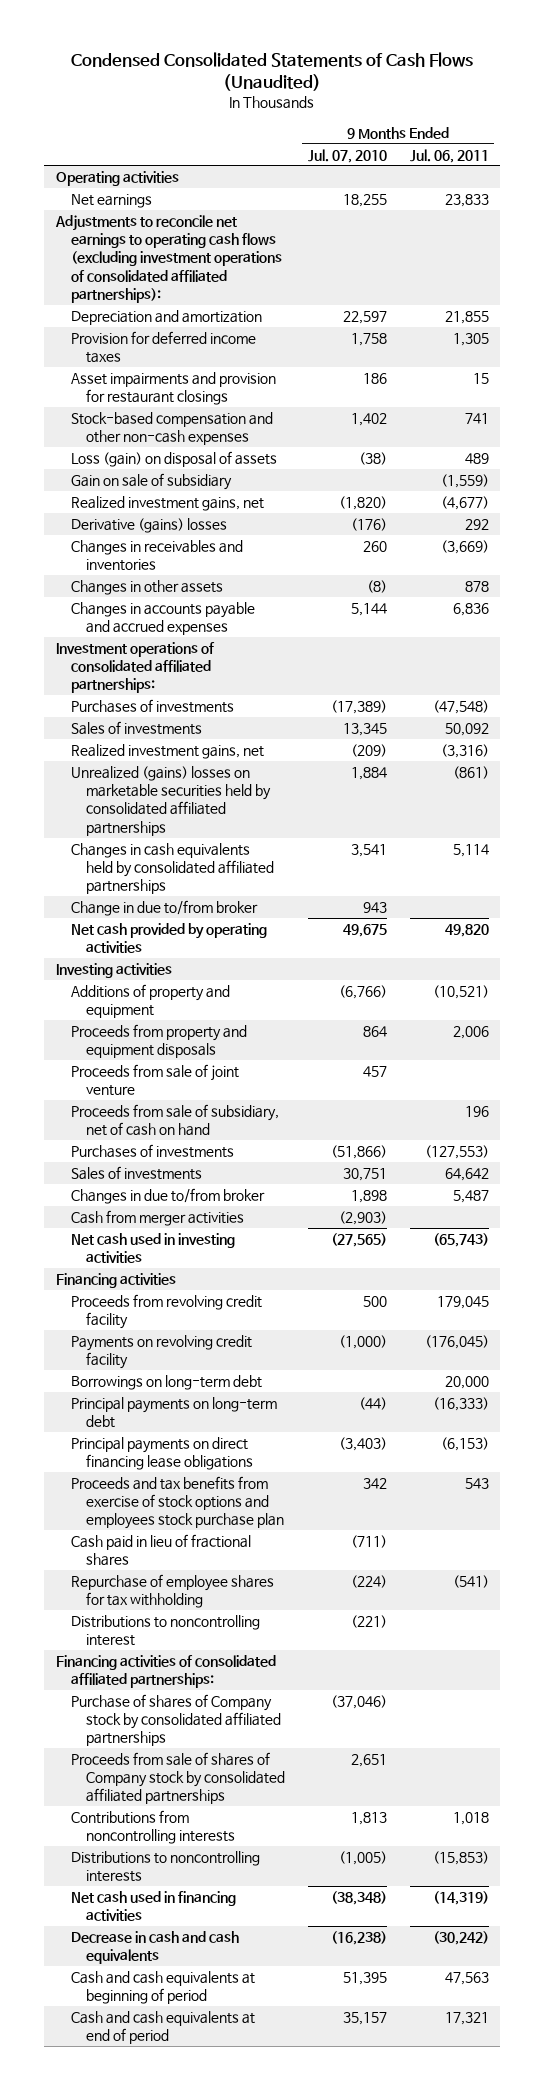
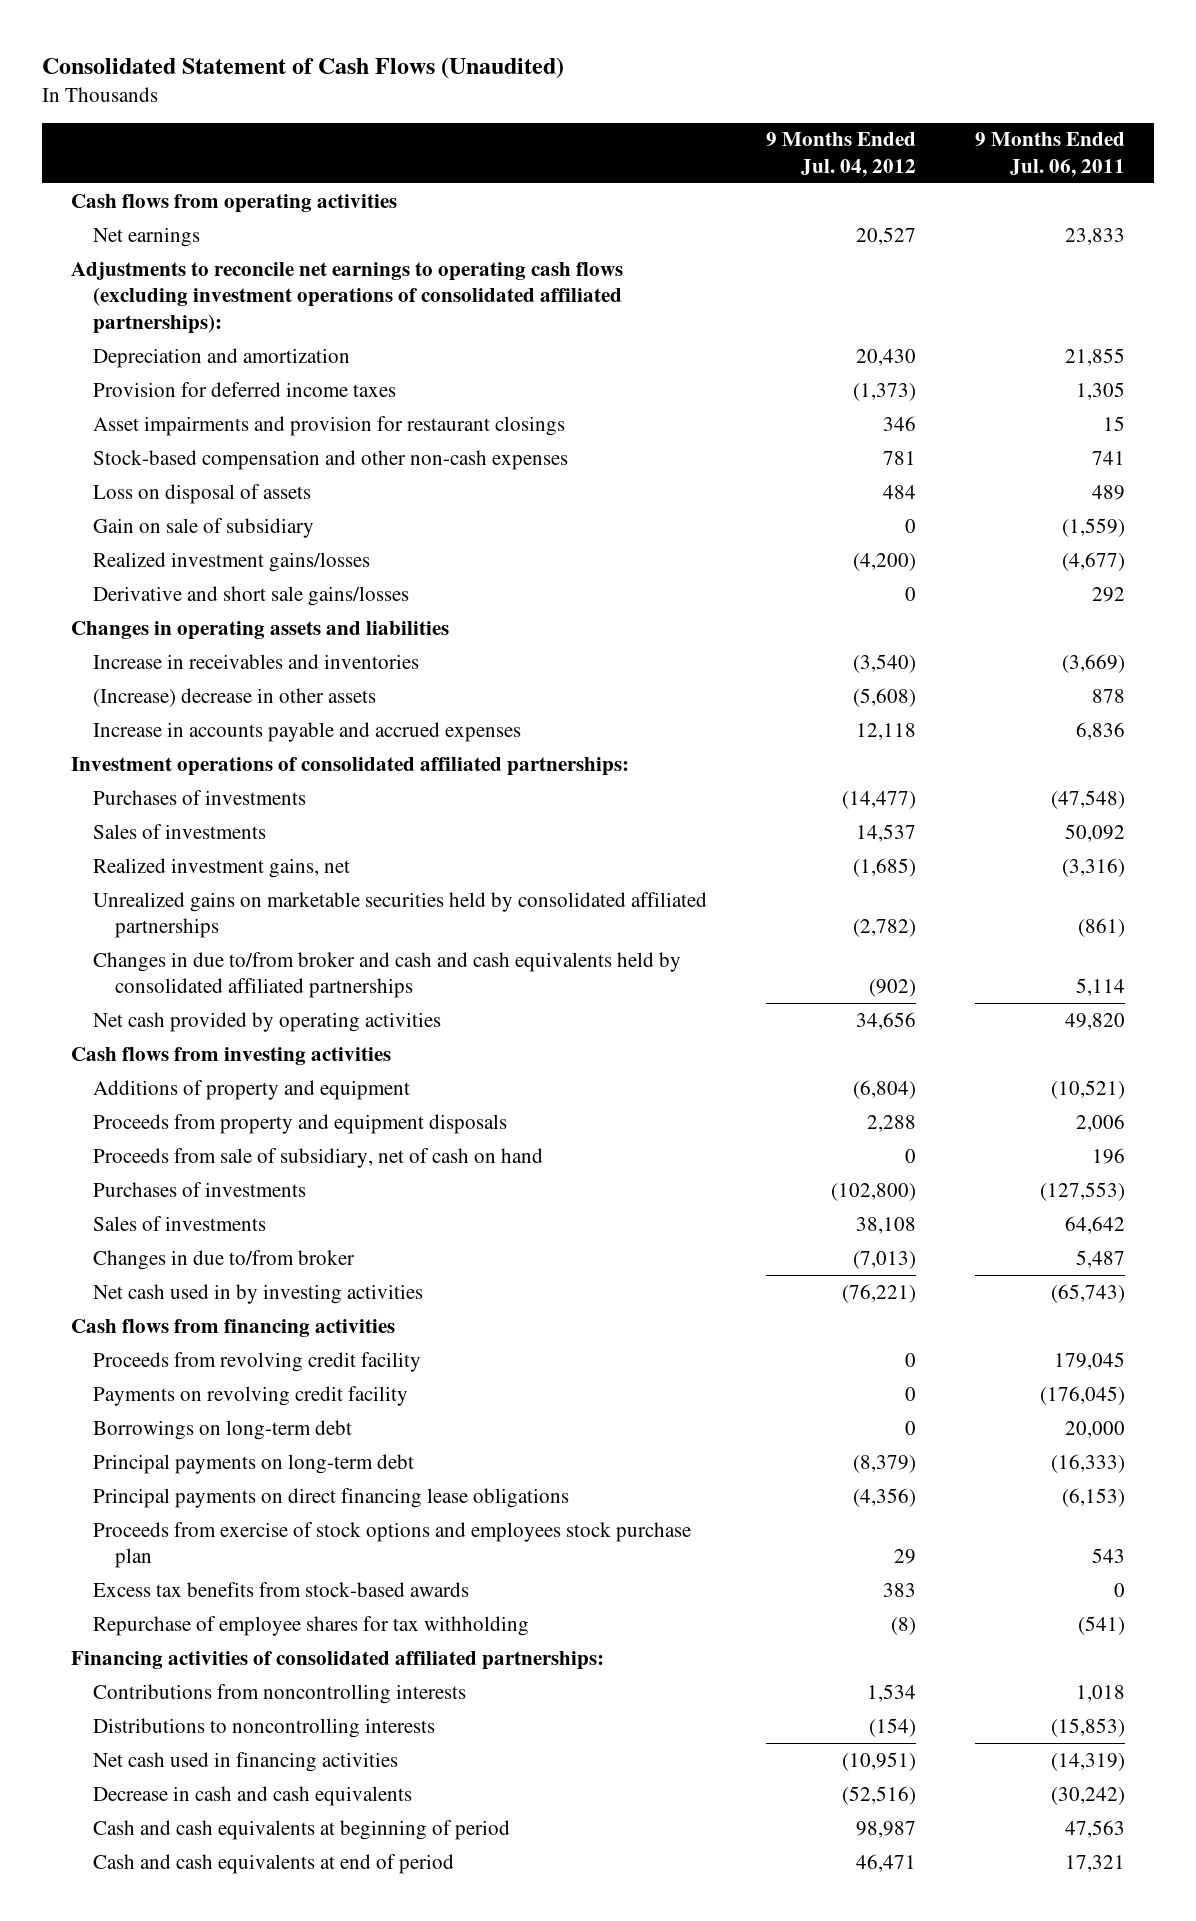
- Condensed Consolidated Statements of Cash Flows (Unaudited)
+ Consolidated Statement of Cash Flows (Unaudited)
- | 9 Months Ended Jul. 07, 2010 | 9 Months Ended Jul. 06, 2011
+ | 9 Months Ended Jul. 04, 2012 | 9 Months Ended Jul. 06, 2011
- Operating activities
+ Cash flows from operating activities
- Loss (gain) on disposal of assets | (38) | 489
+ Loss on disposal of assets | 484 | 489
- Realized investment gains, net | (1,820) | (4,677)
- Derivative (gains) losses | (176) | 292
- Changes in receivables and inventories | 260 | (3,669)
- Changes in other assets | (8) | 878
- Changes in accounts payable and accrued expenses | 5,144 | 6,836
+ Realized investment gains/losses | (4,200) | (4,677)
+ Derivative and short sale gains/losses | 0 | 292
+ Changes in operating assets and liabilities
+ Increase in receivables and inventories | (3,540) | (3,669)
+ (Increase) decrease in other assets | (5,608) | 878
+ Increase in accounts payable and accrued expenses | 12,118 | 6,836
- Unrealized (gains) losses on marketable securities held by consolidated affiliated partnerships | 1,884 | (861)
- Changes in cash equivalents held by consolidated affiliated partnerships | 3,541 | 5,114
- Change in due to/from broker | 943 |
+ Unrealized gains on marketable securities held by consolidated affiliated partnerships | (2,782) | (861)
+ Changes in due to/from broker and cash and cash equivalents held by consolidated affiliated partnerships | (902) | 5,114
- Investing activities
+ Cash flows from investing activities
- Proceeds from sale of joint venture | 457 |
- Cash from merger activities | (2,903) |
- Net cash used in investing activities | (27,565) | (65,743)
- Financing activities
+ Net cash used in by investing activities | (76,221) | (65,743)
+ Cash flows from financing activities
- Proceeds and tax benefits from exercise of stock options and employees stock purchase plan | 342 | 543
- Cash paid in lieu of fractional shares | (711) |
+ Proceeds from exercise of stock options and employees stock purchase plan | 29 | 543
+ Excess tax benefits from stock-based awards | 383 | 0
- Distributions to noncontrolling interest | (221) |
- Purchase of shares of Company stock by consolidated affiliated partnerships | (37,046) |
- Proceeds from sale of shares of Company stock by consolidated affiliated partnerships | 2,651 |

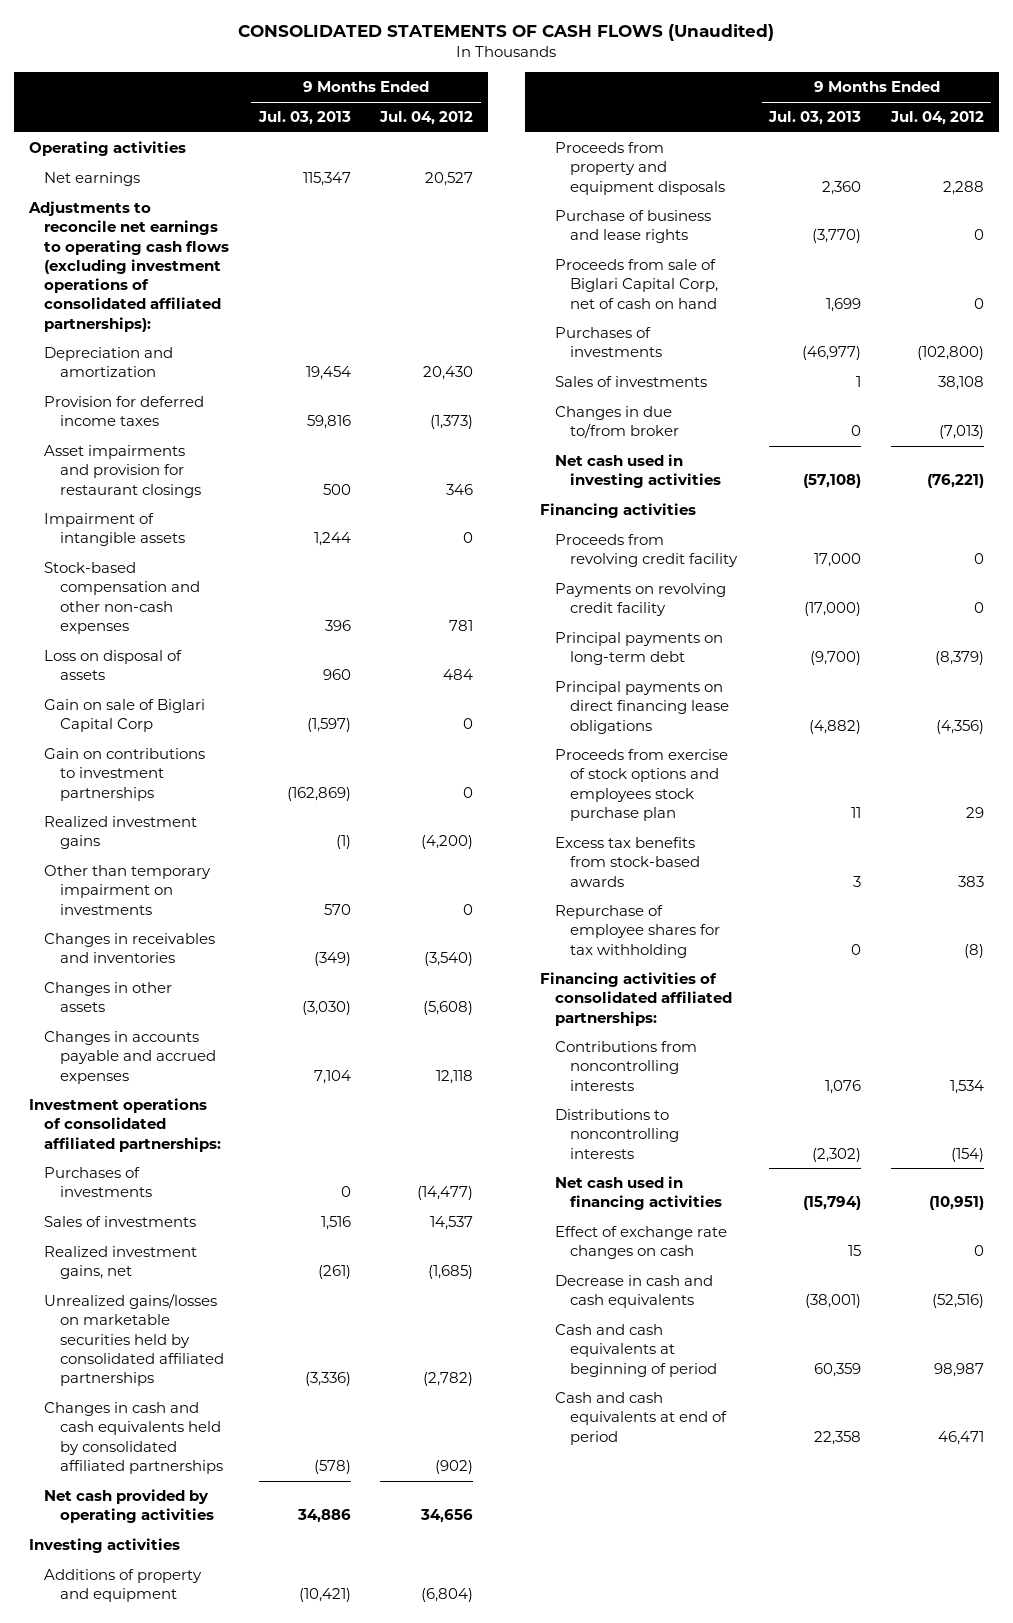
- Consolidated Statement of Cash Flows (Unaudited)
+ CONSOLIDATED STATEMENTS OF CASH FLOWS (Unaudited)
- | 9 Months Ended Jul. 04, 2012 | 9 Months Ended Jul. 06, 2011
+ | 9 Months Ended Jul. 03, 2013 | 9 Months Ended Jul. 04, 2012
- Cash flows from operating activities
+ Operating activities
+ Impairment of intangible assets | 1,244 | 0
- Gain on sale of subsidiary | 0 | (1,559)
- Realized investment gains/losses | (4,200) | (4,677)
- Derivative and short sale gains/losses | 0 | 292
- Changes in operating assets and liabilities
- Increase in receivables and inventories | (3,540) | (3,669)
- (Increase) decrease in other assets | (5,608) | 878
- Increase in accounts payable and accrued expenses | 12,118 | 6,836
+ Gain on sale of Biglari Capital Corp | (1,597) | 0
+ Gain on contributions to investment partnerships | (162,869) | 0
+ Realized investment gains | (1) | (4,200)
+ Other than temporary impairment on investments | 570 | 0
+ Changes in receivables and inventories | (349) | (3,540)
+ Changes in other assets | (3,030) | (5,608)
+ Changes in accounts payable and accrued expenses | 7,104 | 12,118
- Unrealized gains on marketable securities held by consolidated affiliated partnerships | (2,782) | (861)
- Changes in due to/from broker and cash and cash equivalents held by consolidated affiliated partnerships | (902) | 5,114
+ Unrealized gains/losses on marketable securities held by consolidated affiliated partnerships | (3,336) | (2,782)
+ Changes in cash and cash equivalents held by consolidated affiliated partnerships | (578) | (902)
- Cash flows from investing activities
+ Investing activities
- Proceeds from sale of subsidiary, net of cash on hand | 0 | 196
+ Purchase of business and lease rights | (3,770) | 0
+ Proceeds from sale of Biglari Capital Corp, net of cash on hand | 1,699 | 0
- Net cash used in by investing activities | (76,221) | (65,743)
- Cash flows from financing activities
+ Net cash used in investing activities | (57,108) | (76,221)
+ Financing activities
- Borrowings on long-term debt | 0 | 20,000
+ Effect of exchange rate changes on cash | 15 | 0

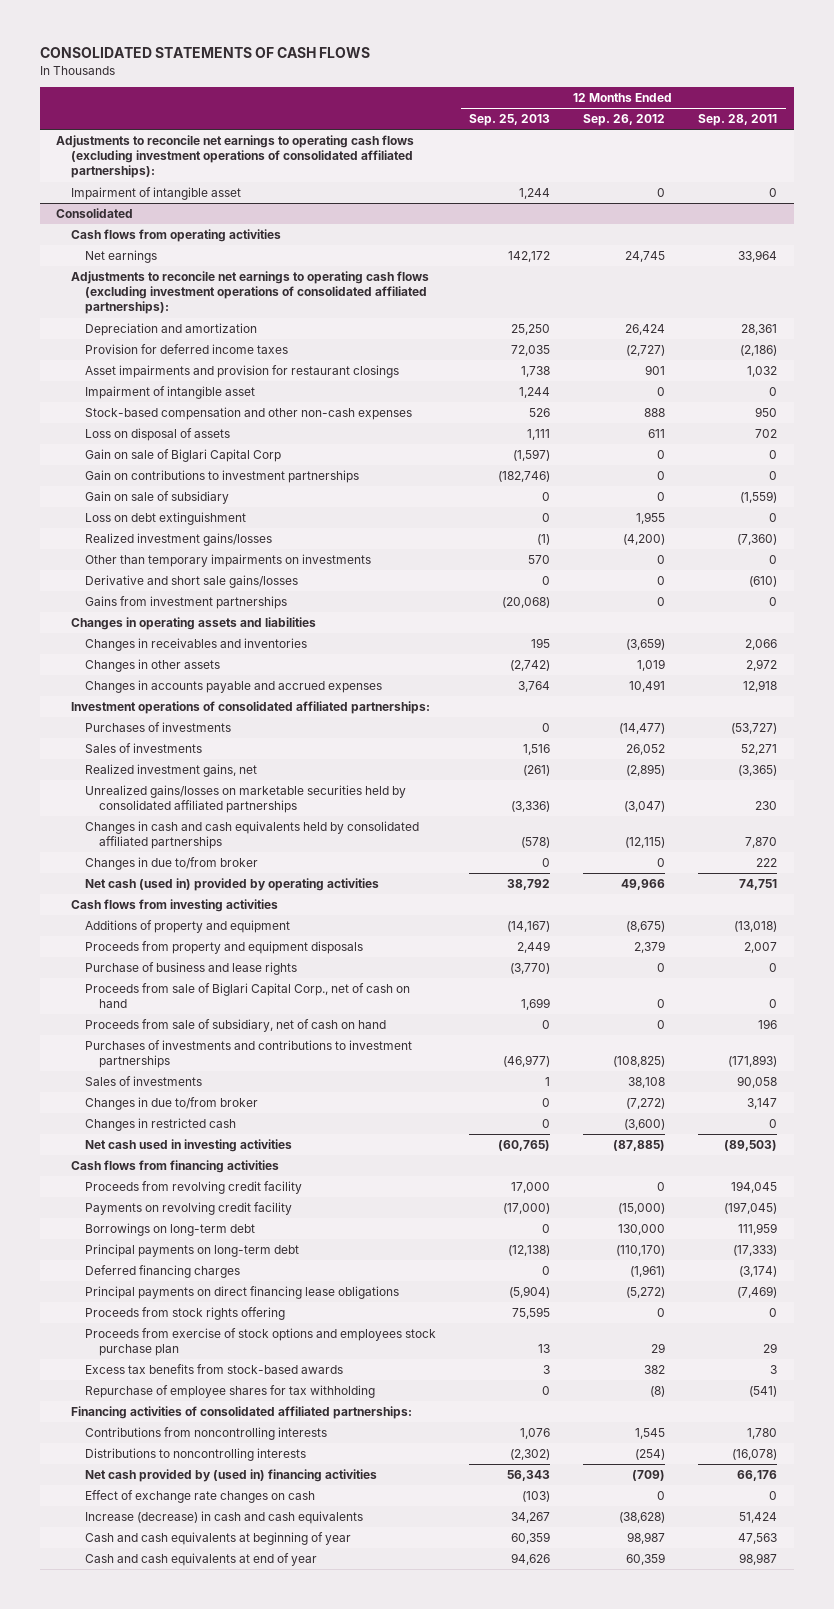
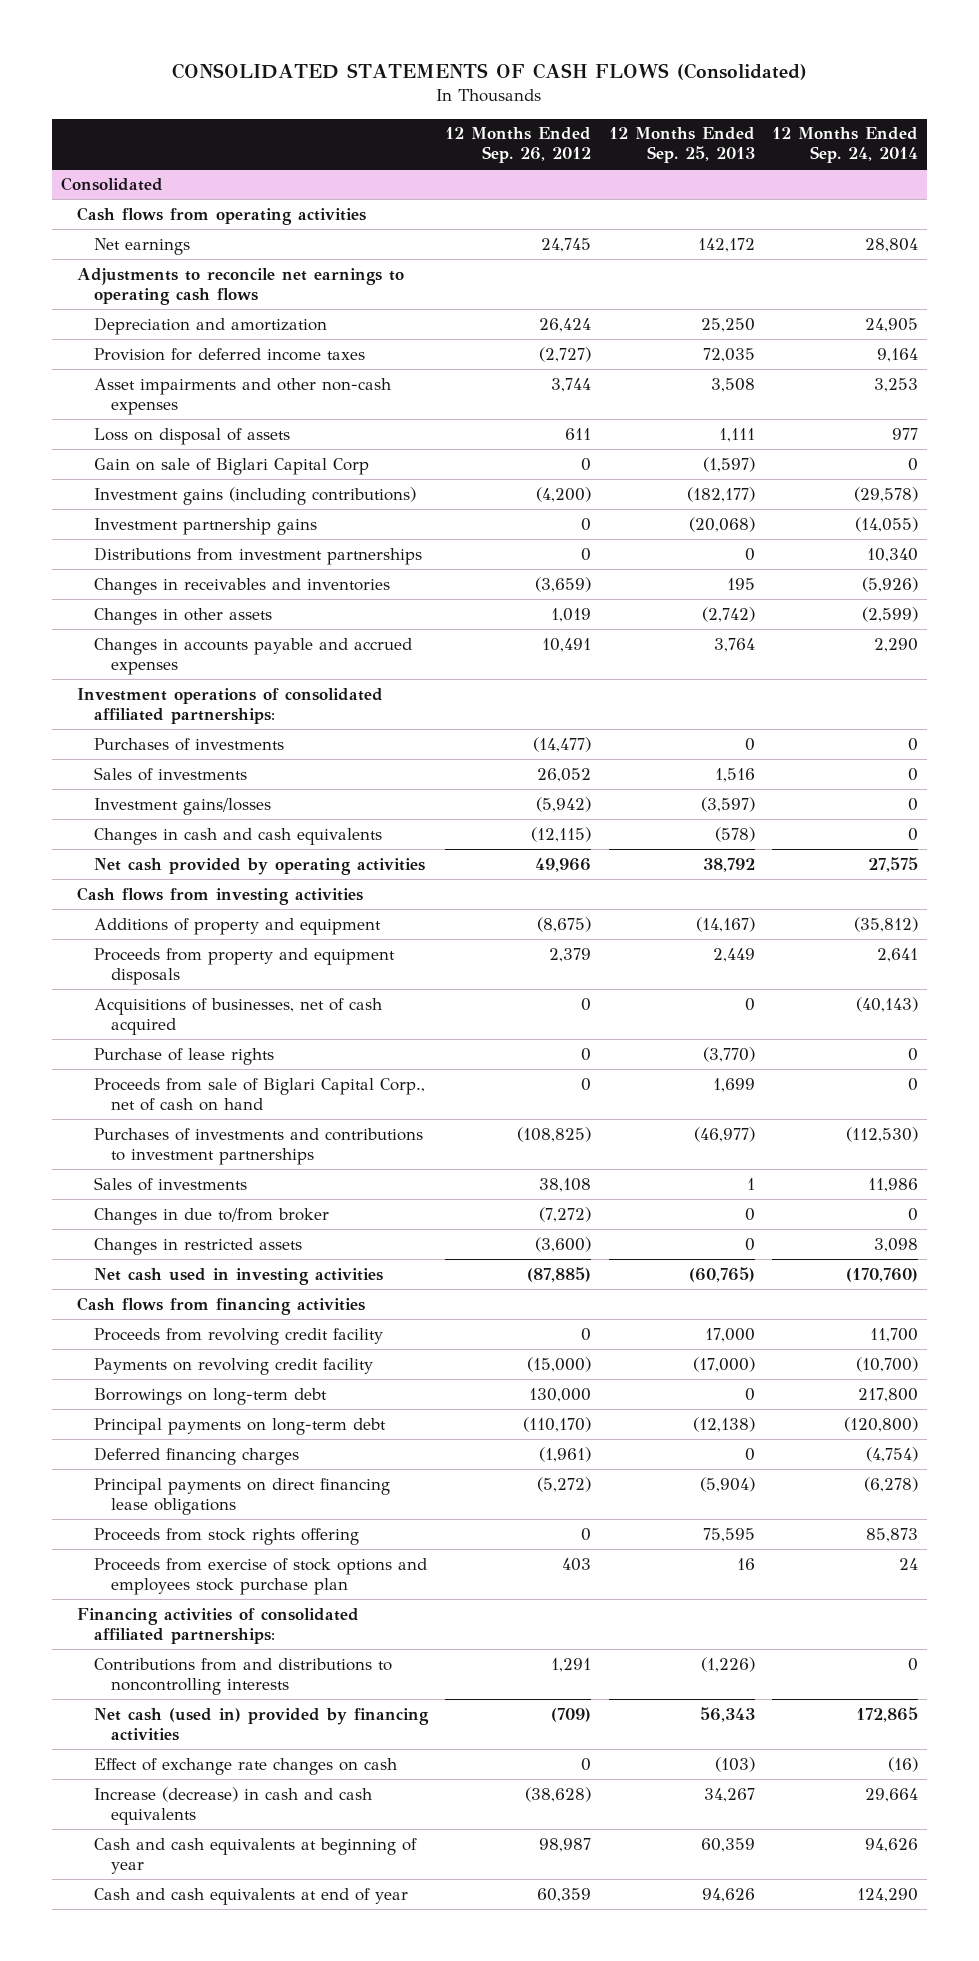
- CONSOLIDATED STATEMENTS OF CASH FLOWS
+ CONSOLIDATED STATEMENTS OF CASH FLOWS (Consolidated)
- | 12 Months Ended Sep. 25, 2013 | 12 Months Ended Sep. 26, 2012 | 12 Months Ended Sep. 28, 2011
+ | 12 Months Ended Sep. 26, 2012 | 12 Months Ended Sep. 25, 2013 | 12 Months Ended Sep. 24, 2014
- Adjustments to reconcile net earnings to operating cash flows (excluding investment operations of consolidated affiliated partnerships):
- Impairment of intangible asset | 1,244 | 0 | 0
@ Consolidated
- Adjustments to reconcile net earnings to operating cash flows (excluding investment operations of consolidated affiliated partnerships):
+ Adjustments to reconcile net earnings to operating cash flows
- Asset impairments and provision for restaurant closings | 1,738 | 901 | 1,032
- Impairment of intangible asset | 1,244 | 0 | 0
- Stock-based compensation and other non-cash expenses | 526 | 888 | 950
+ Asset impairments and other non-cash expenses | 3,744 | 3,508 | 3,253
- Gain on contributions to investment partnerships | (182,746) | 0 | 0
- Gain on sale of subsidiary | 0 | 0 | (1,559)
- Loss on debt extinguishment | 0 | 1,955 | 0
- Realized investment gains/losses | (1) | (4,200) | (7,360)
- Other than temporary impairments on investments | 570 | 0 | 0
- Derivative and short sale gains/losses | 0 | 0 | (610)
- Gains from investment partnerships | (20,068) | 0 | 0
- Changes in operating assets and liabilities
+ Investment gains (including contributions) | (4,200) | (182,177) | (29,578)
+ Investment partnership gains | 0 | (20,068) | (14,055)
+ Distributions from investment partnerships | 0 | 0 | 10,340
- Realized investment gains, net | (261) | (2,895) | (3,365)
- Unrealized gains/losses on marketable securities held by consolidated affiliated partnerships | (3,336) | (3,047) | 230
- Changes in cash and cash equivalents held by consolidated affiliated partnerships | (578) | (12,115) | 7,870
- Changes in due to/from broker | 0 | 0 | 222
- Net cash (used in) provided by operating activities | 38,792 | 49,966 | 74,751
+ Investment gains/losses | (5,942) | (3,597) | 0
+ Changes in cash and cash equivalents | (12,115) | (578) | 0
+ Net cash provided by operating activities | 49,966 | 38,792 | 27,575
- Purchase of business and lease rights | (3,770) | 0 | 0
+ Acquisitions of businesses, net of cash acquired | 0 | 0 | (40,143)
+ Purchase of lease rights | 0 | (3,770) | 0
- Proceeds from sale of subsidiary, net of cash on hand | 0 | 0 | 196
- Changes in restricted cash | 0 | (3,600) | 0
+ Changes in restricted assets | (3,600) | 0 | 3,098
- Proceeds from exercise of stock options and employees stock purchase plan | 13 | 29 | 29
- Excess tax benefits from stock-based awards | 3 | 382 | 3
- Repurchase of employee shares for tax withholding | 0 | (8) | (541)
+ Proceeds from exercise of stock options and employees stock purchase plan | 403 | 16 | 24
- Contributions from noncontrolling interests | 1,076 | 1,545 | 1,780
- Distributions to noncontrolling interests | (2,302) | (254) | (16,078)
- Net cash provided by (used in) financing activities | 56,343 | (709) | 66,176
+ Contributions from and distributions to noncontrolling interests | 1,291 | (1,226) | 0
+ Net cash (used in) provided by financing activities | (709) | 56,343 | 172,865

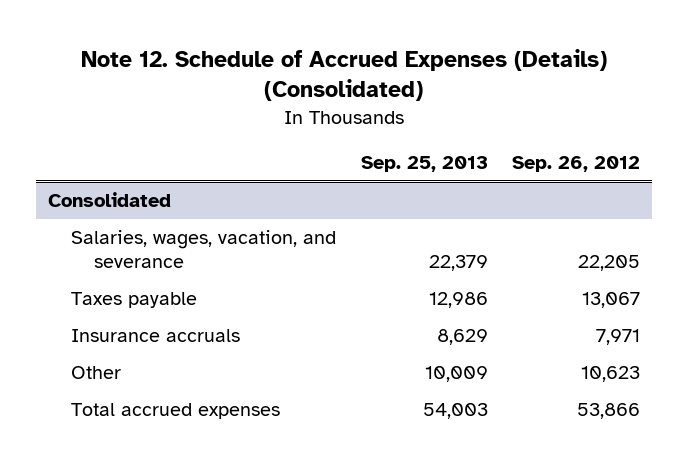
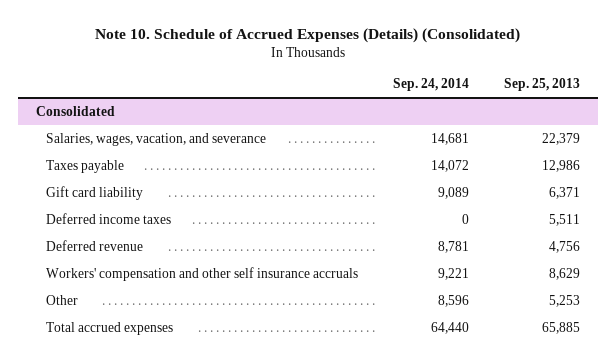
- Note 12. Schedule of Accrued Expenses (Details) (Consolidated)
+ Note 10. Schedule of Accrued Expenses (Details) (Consolidated)
- | Sep. 25, 2013 | Sep. 26, 2012
+ | Sep. 24, 2014 | Sep. 25, 2013
@ Consolidated
- Insurance accruals | 8,629 | 7,971
- Other | 10,009 | 10,623
- Total accrued expenses | 54,003 | 53,866
+ Gift card liability | 9,089 | 6,371
+ Deferred income taxes | 0 | 5,511
+ Deferred revenue | 8,781 | 4,756
+ Workers' compensation and other self insurance accruals | 9,221 | 8,629
+ Other | 8,596 | 5,253
+ Total accrued expenses | 64,440 | 65,885

